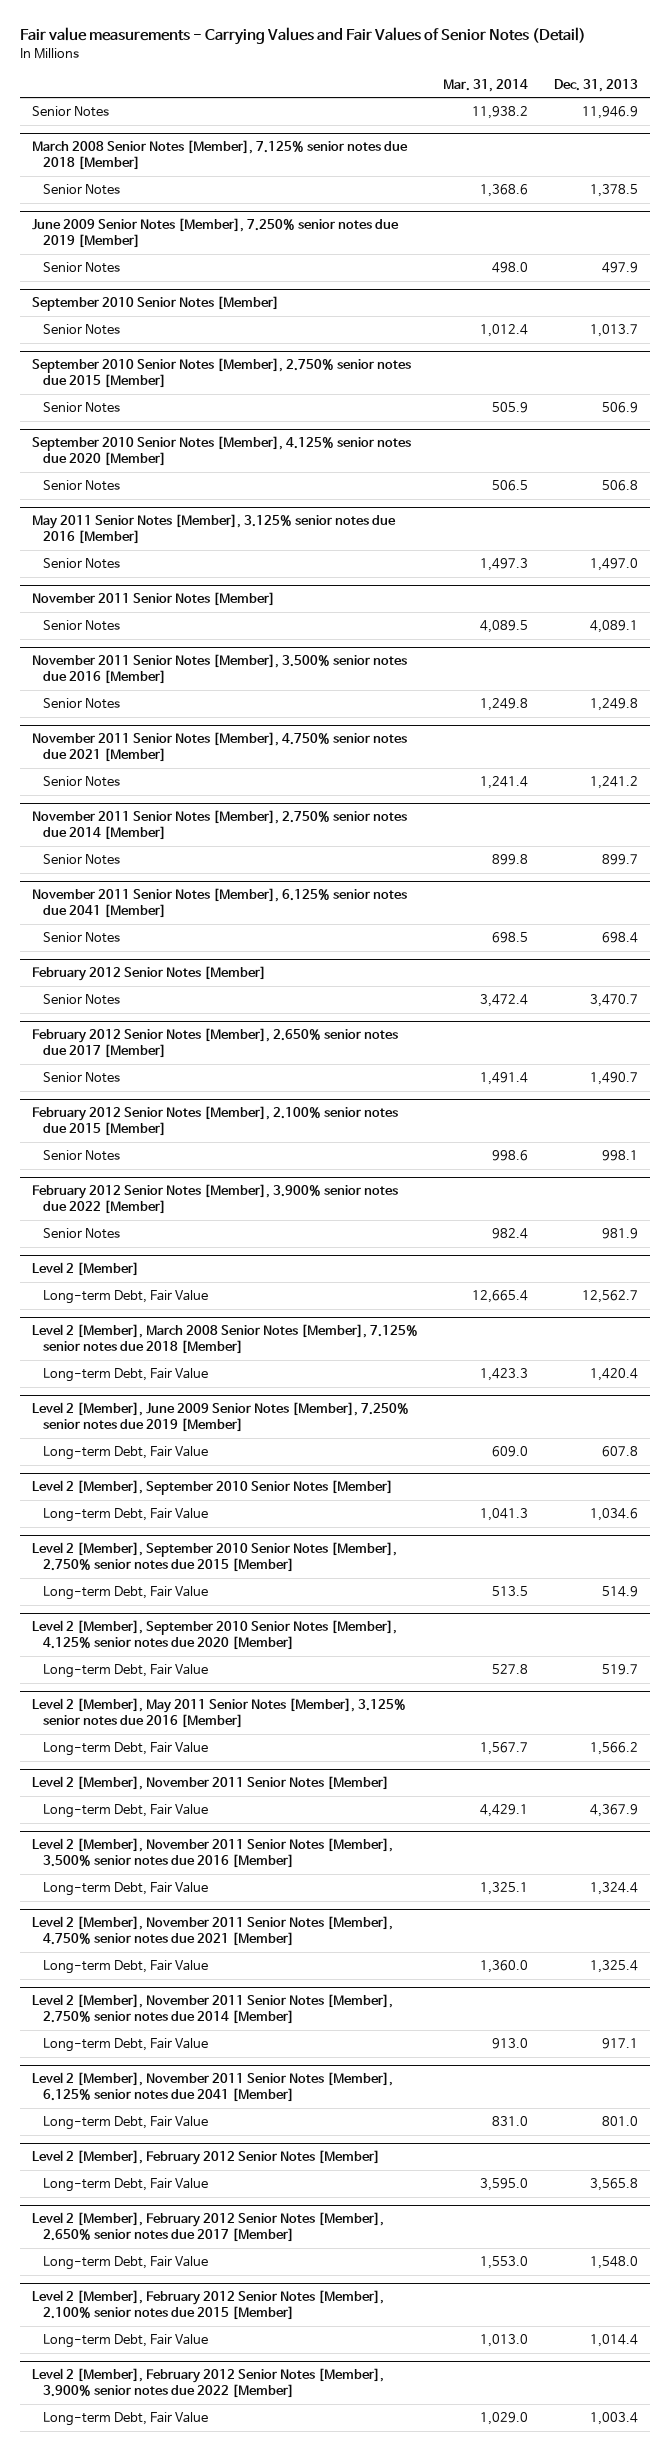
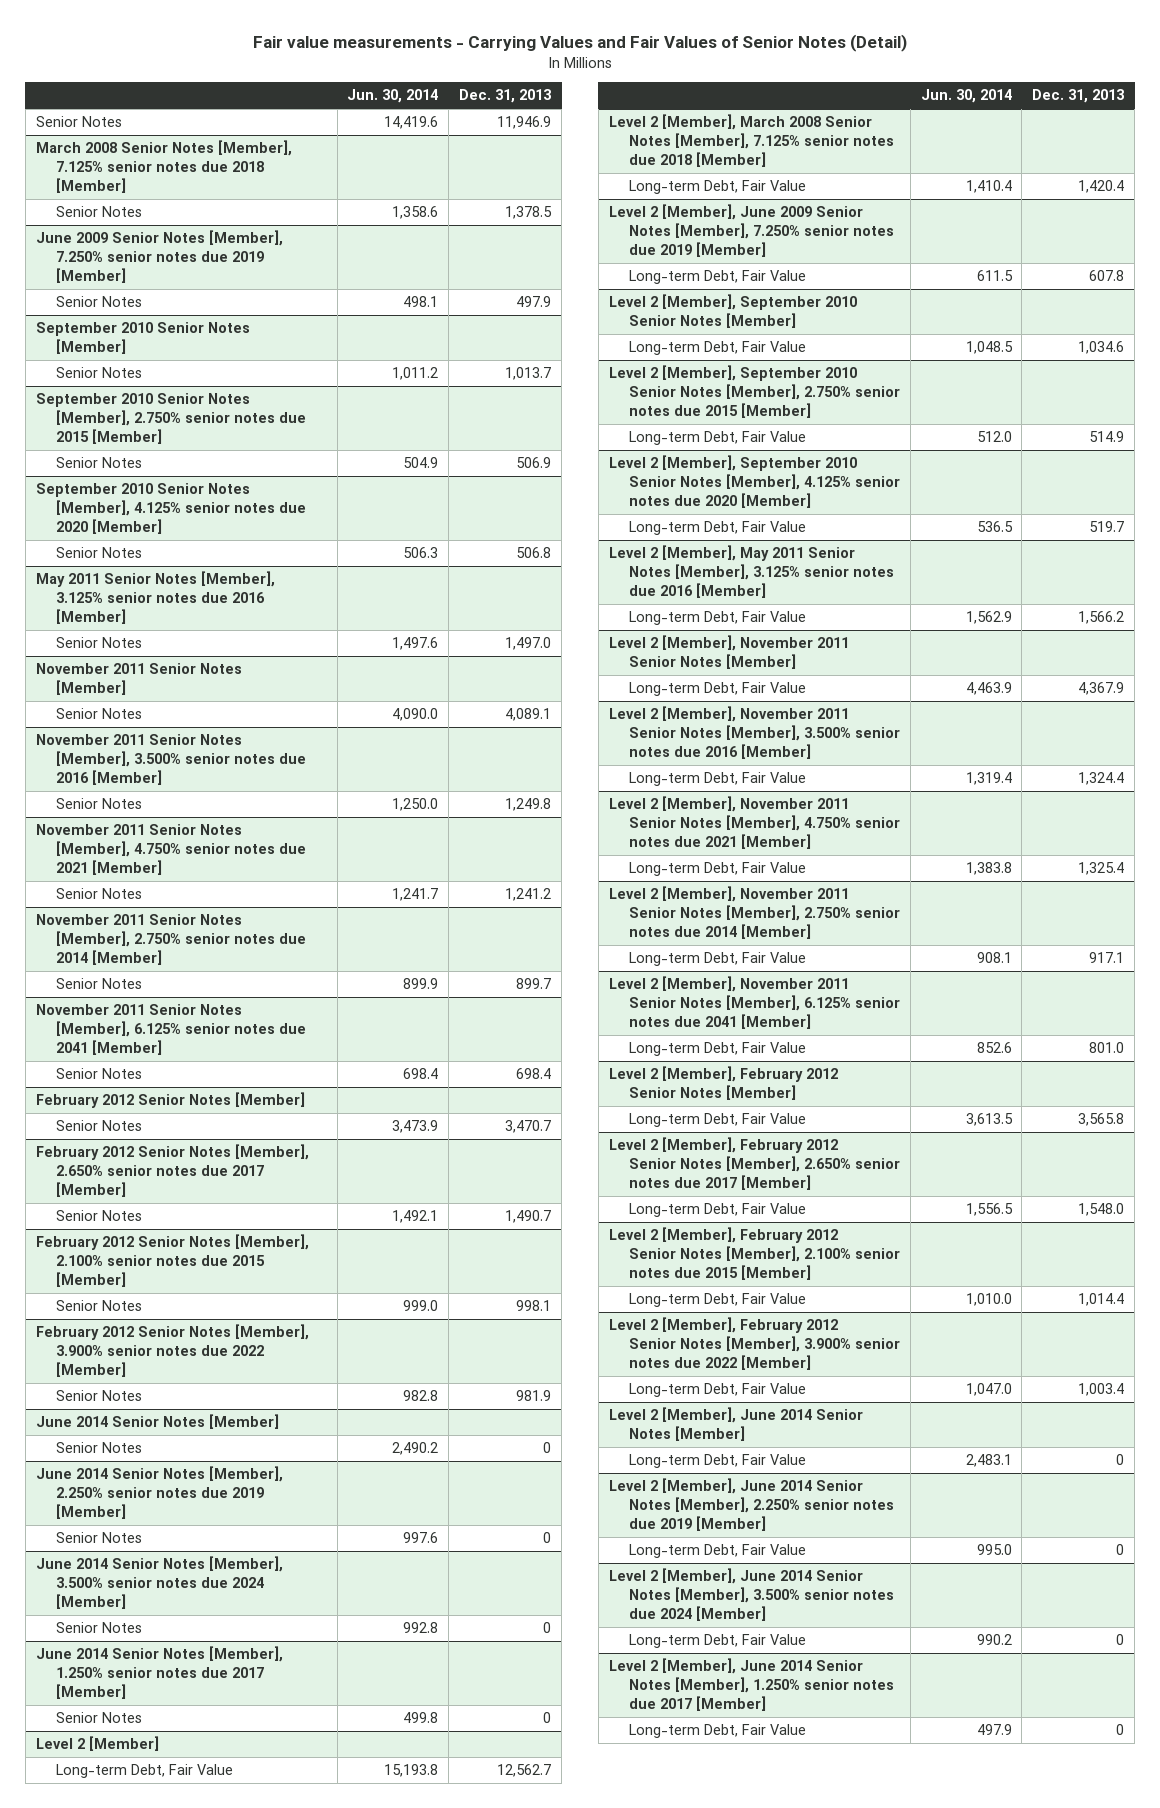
- | Mar. 31, 2014 | Dec. 31, 2013
+ | Jun. 30, 2014 | Dec. 31, 2013
+ June 2014 Senior Notes [Member]
+ Senior Notes | 2,490.2 | 0
+ June 2014 Senior Notes [Member], 2.250% senior notes due 2019 [Member]
+ Senior Notes | 997.6 | 0
+ June 2014 Senior Notes [Member], 3.500% senior notes due 2024 [Member]
+ Senior Notes | 992.8 | 0
+ June 2014 Senior Notes [Member], 1.250% senior notes due 2017 [Member]
+ Senior Notes | 499.8 | 0
+ Level 2 [Member], June 2014 Senior Notes [Member]
+ Long-term Debt, Fair Value | 2,483.1 | 0
+ Level 2 [Member], June 2014 Senior Notes [Member], 2.250% senior notes due 2019 [Member]
+ Long-term Debt, Fair Value | 995.0 | 0
+ Level 2 [Member], June 2014 Senior Notes [Member], 3.500% senior notes due 2024 [Member]
+ Long-term Debt, Fair Value | 990.2 | 0
+ Level 2 [Member], June 2014 Senior Notes [Member], 1.250% senior notes due 2017 [Member]
+ Long-term Debt, Fair Value | 497.9 | 0

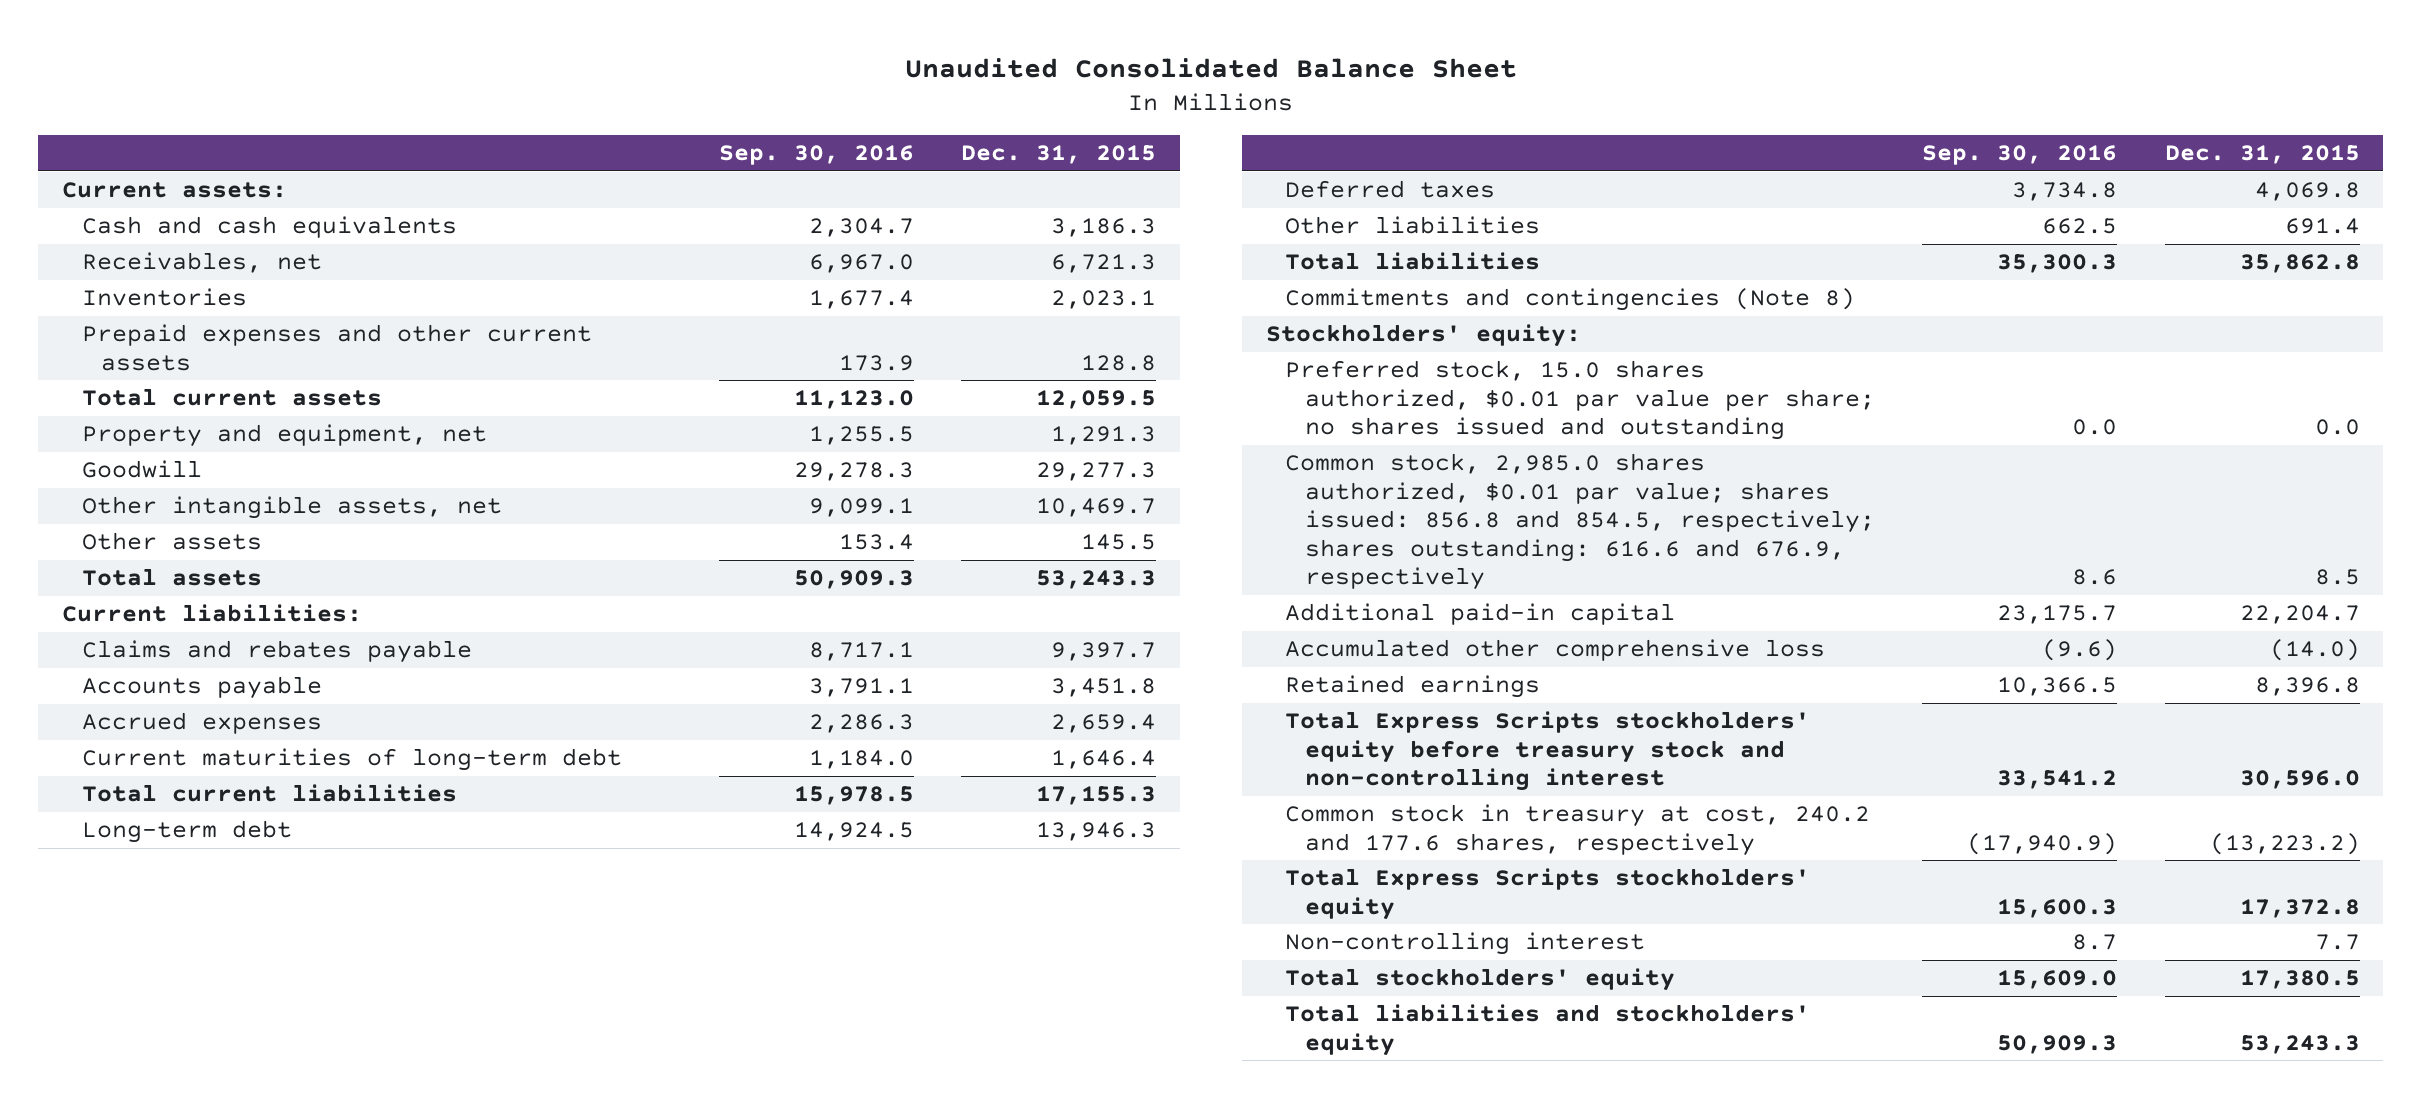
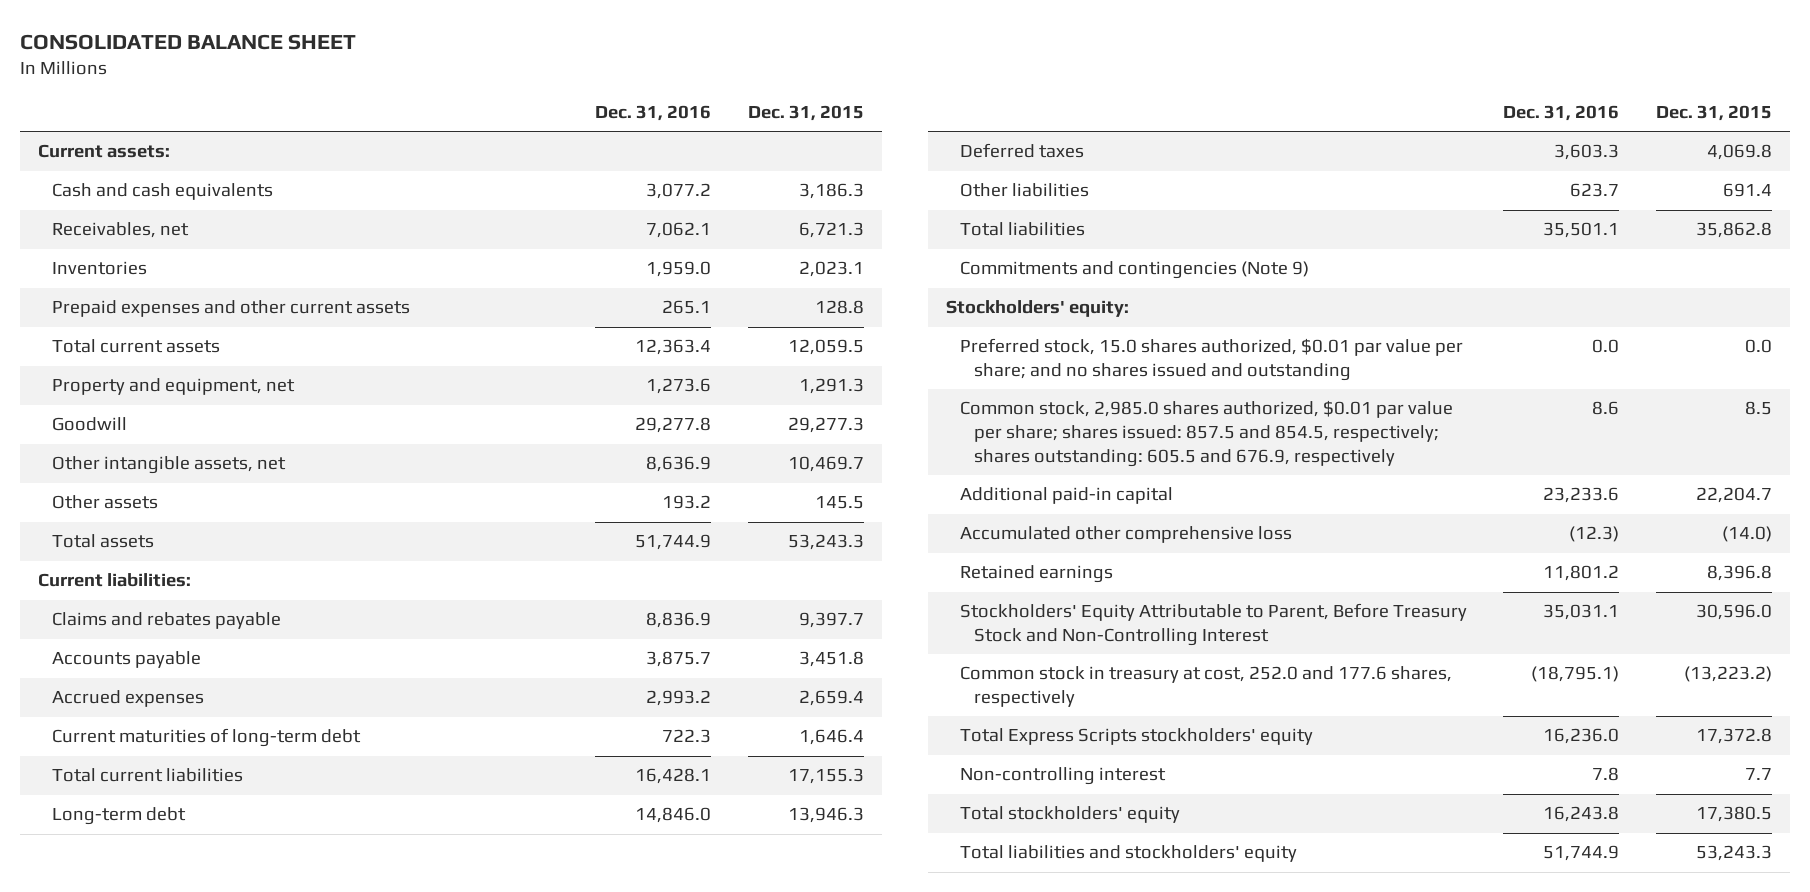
- Unaudited Consolidated Balance Sheet
+ CONSOLIDATED BALANCE SHEET
- | Sep. 30, 2016 | Dec. 31, 2015
+ | Dec. 31, 2016 | Dec. 31, 2015
- Commitments and contingencies (Note 8)
+ Commitments and contingencies (Note 9)
- Preferred stock, 15.0 shares authorized, $0.01 par value per share; no shares issued and outstanding | 0.0 | 0.0
- Common stock, 2,985.0 shares authorized, $0.01 par value; shares issued: 856.8 and 854.5, respectively; shares outstanding: 616.6 and 676.9, respectively | 8.6 | 8.5
+ Preferred stock, 15.0 shares authorized, $0.01 par value per share; and no shares issued and outstanding | 0.0 | 0.0
+ Common stock, 2,985.0 shares authorized, $0.01 par value per share; shares issued: 857.5 and 854.5, respectively; shares outstanding: 605.5 and 676.9, respectively | 8.6 | 8.5
- Total Express Scripts stockholders' equity before treasury stock and non-controlling interest | 33,541.2 | 30,596.0
- Common stock in treasury at cost, 240.2 and 177.6 shares, respectively | (17,940.9) | (13,223.2)
+ Stockholders' Equity Attributable to Parent, Before Treasury Stock and Non-Controlling Interest | 35,031.1 | 30,596.0
+ Common stock in treasury at cost, 252.0 and 177.6 shares, respectively | (18,795.1) | (13,223.2)

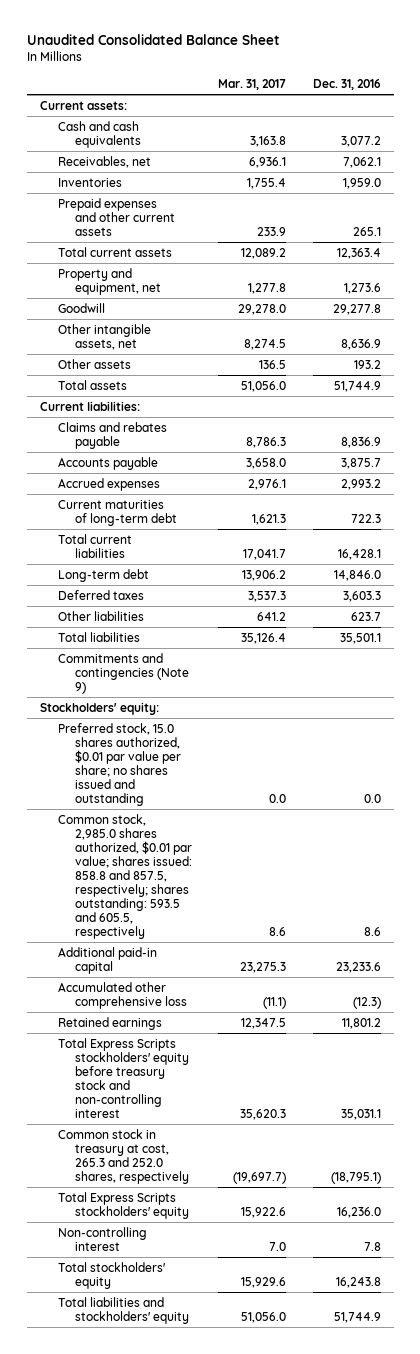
- CONSOLIDATED BALANCE SHEET
+ Unaudited Consolidated Balance Sheet
- | Dec. 31, 2016 | Dec. 31, 2015
+ | Mar. 31, 2017 | Dec. 31, 2016
- Preferred stock, 15.0 shares authorized, $0.01 par value per share; and no shares issued and outstanding | 0.0 | 0.0
- Common stock, 2,985.0 shares authorized, $0.01 par value per share; shares issued: 857.5 and 854.5, respectively; shares outstanding: 605.5 and 676.9, respectively | 8.6 | 8.5
+ Preferred stock, 15.0 shares authorized, $0.01 par value per share; no shares issued and outstanding | 0.0 | 0.0
+ Common stock, 2,985.0 shares authorized, $0.01 par value; shares issued: 858.8 and 857.5, respectively; shares outstanding: 593.5 and 605.5, respectively | 8.6 | 8.6
- Stockholders' Equity Attributable to Parent, Before Treasury Stock and Non-Controlling Interest | 35,031.1 | 30,596.0
- Common stock in treasury at cost, 252.0 and 177.6 shares, respectively | (18,795.1) | (13,223.2)
+ Total Express Scripts stockholders' equity before treasury stock and non-controlling interest | 35,620.3 | 35,031.1
+ Common stock in treasury at cost, 265.3 and 252.0 shares, respectively | (19,697.7) | (18,795.1)

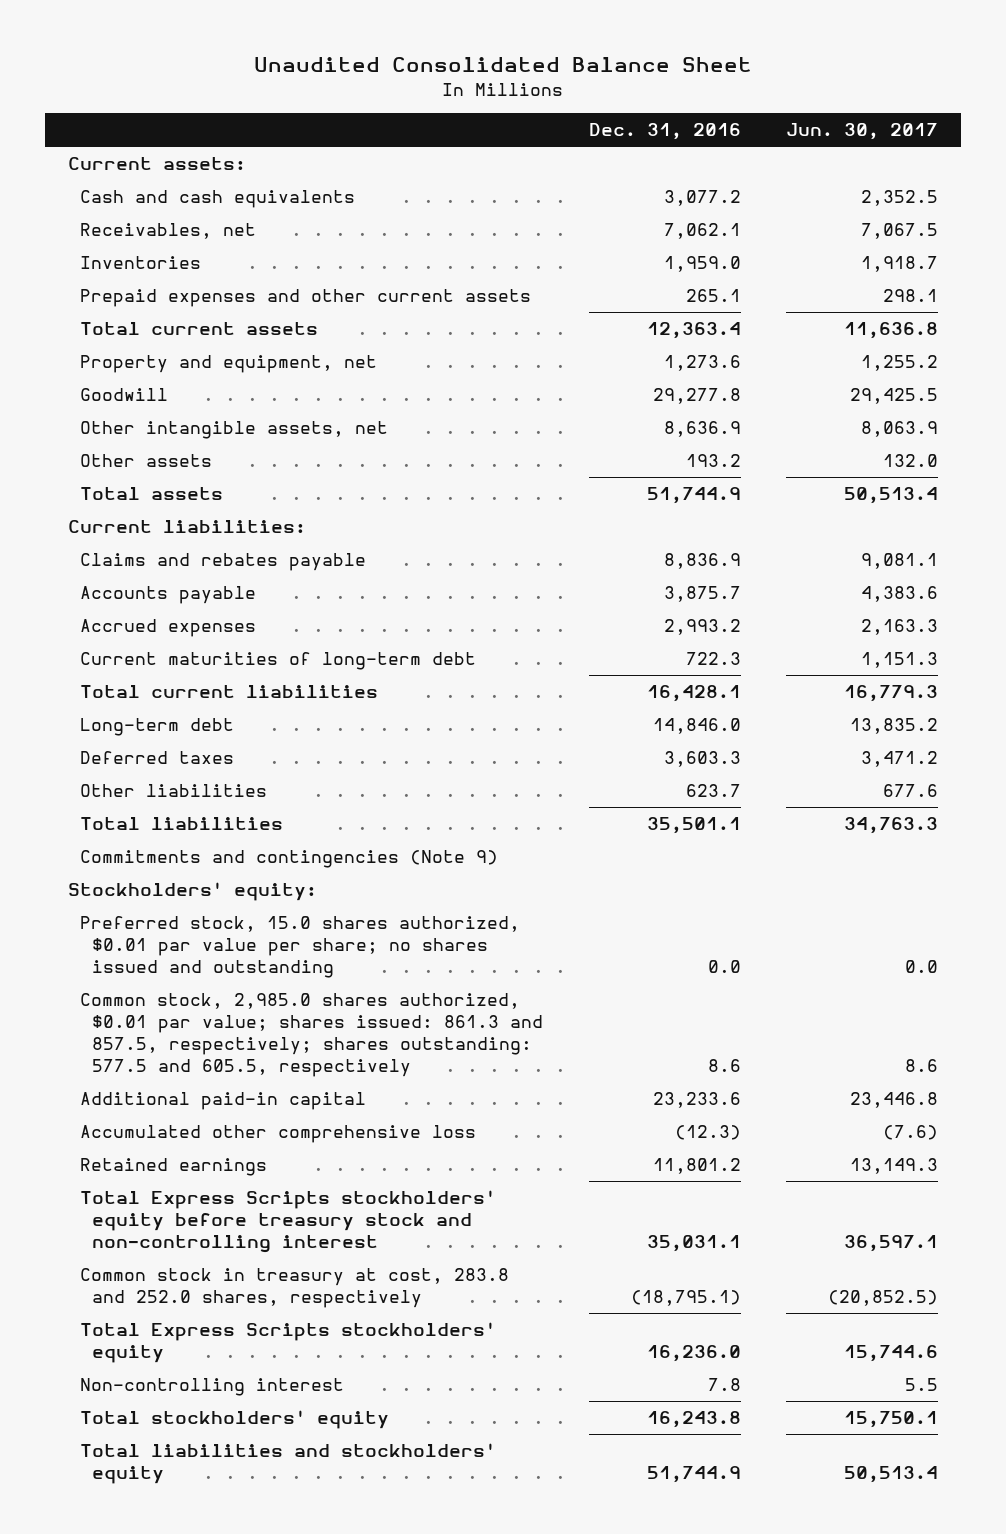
- | Mar. 31, 2017 | Dec. 31, 2016
+ | Dec. 31, 2016 | Jun. 30, 2017
- Common stock, 2,985.0 shares authorized, $0.01 par value; shares issued: 858.8 and 857.5, respectively; shares outstanding: 593.5 and 605.5, respectively | 8.6 | 8.6
+ Common stock, 2,985.0 shares authorized, $0.01 par value; shares issued: 861.3 and 857.5, respectively; shares outstanding: 577.5 and 605.5, respectively | 8.6 | 8.6
- Common stock in treasury at cost, 265.3 and 252.0 shares, respectively | (19,697.7) | (18,795.1)
+ Common stock in treasury at cost, 283.8 and 252.0 shares, respectively | (18,795.1) | (20,852.5)

